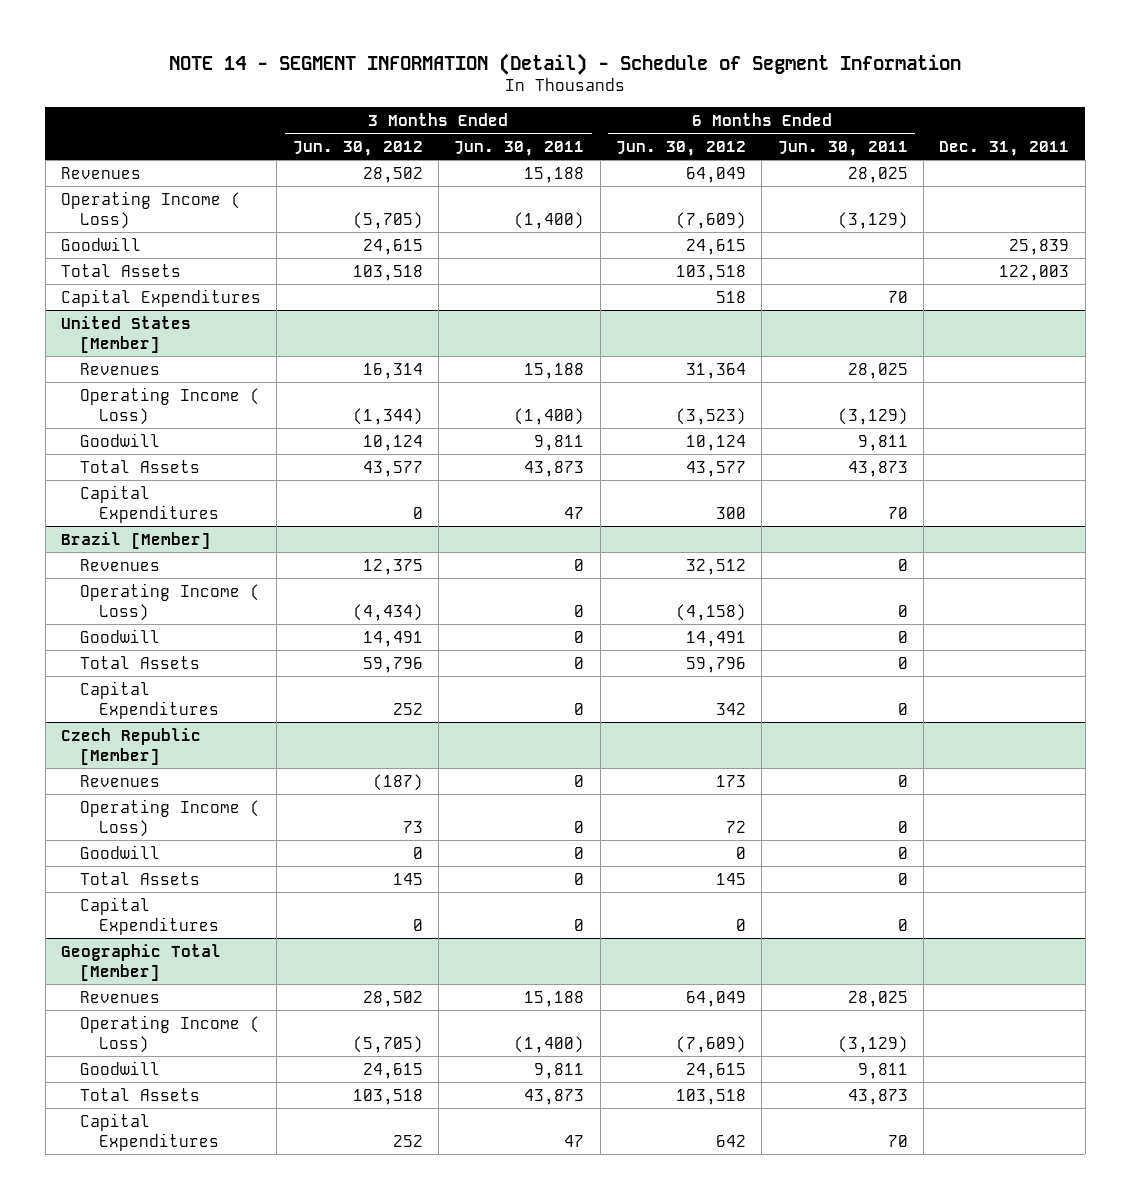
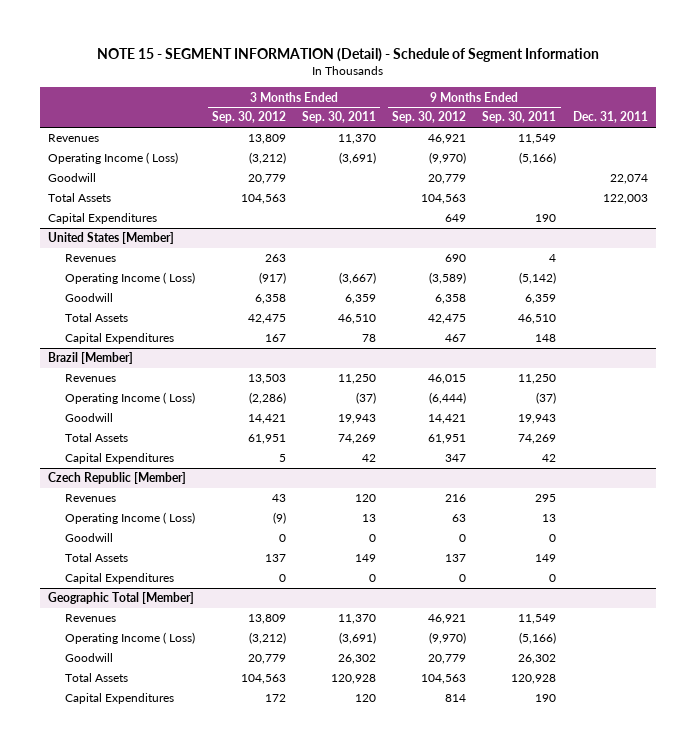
- NOTE 14 - SEGMENT INFORMATION (Detail) - Schedule of Segment Information
+ NOTE 15 - SEGMENT INFORMATION (Detail) - Schedule of Segment Information
- | 3 Months Ended Jun. 30, 2012 | 3 Months Ended Jun. 30, 2011 | 6 Months Ended Jun. 30, 2012 | 6 Months Ended Jun. 30, 2011 | Dec. 31, 2011
+ | 3 Months Ended Sep. 30, 2012 | 3 Months Ended Sep. 30, 2011 | 9 Months Ended Sep. 30, 2012 | 9 Months Ended Sep. 30, 2011 | Dec. 31, 2011
- Goodwill | 24,615 | | 24,615 | | 25,839
+ Goodwill | 20,779 | | 20,779 | | 22,074

